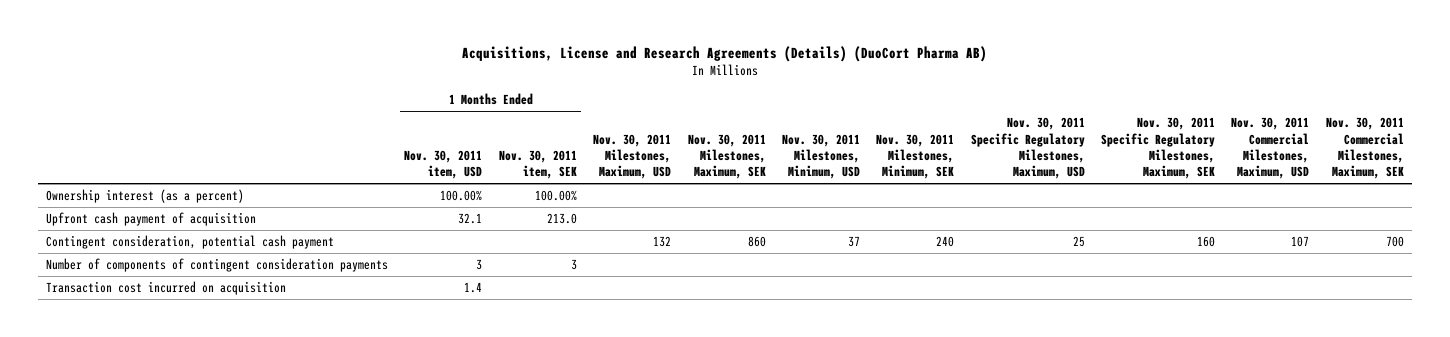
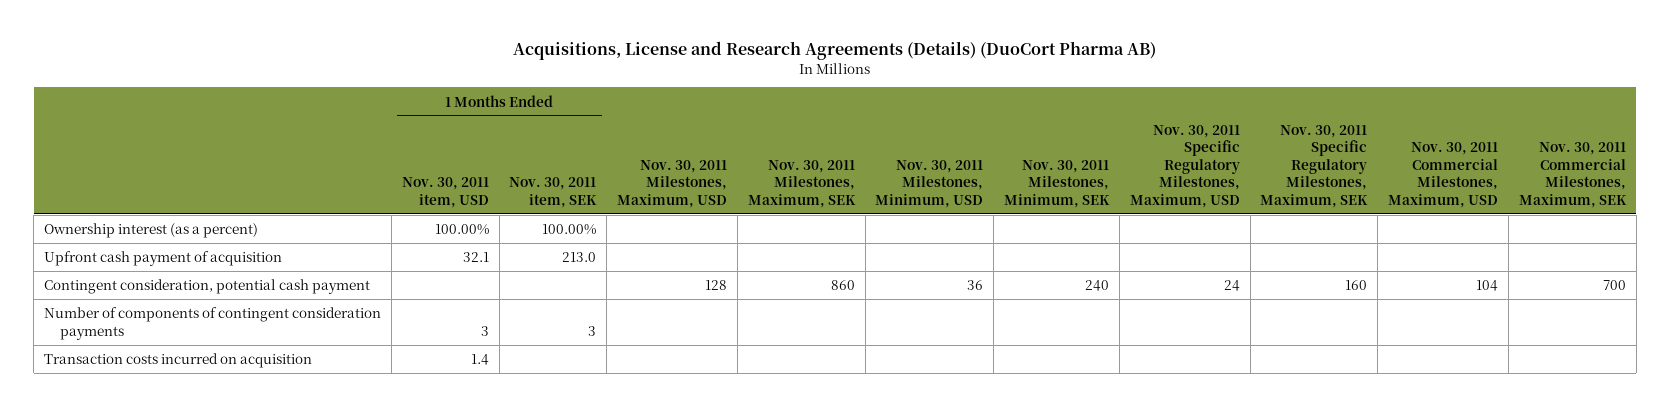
- Contingent consideration, potential cash payment | | | 132 | 860 | 37 | 240 | 25 | 160 | 107 | 700
+ Contingent consideration, potential cash payment | | | 128 | 860 | 36 | 240 | 24 | 160 | 104 | 700
- Transaction cost incurred on acquisition | 1.4 | | | | | | | | |
+ Transaction costs incurred on acquisition | 1.4 | | | | | | | | |

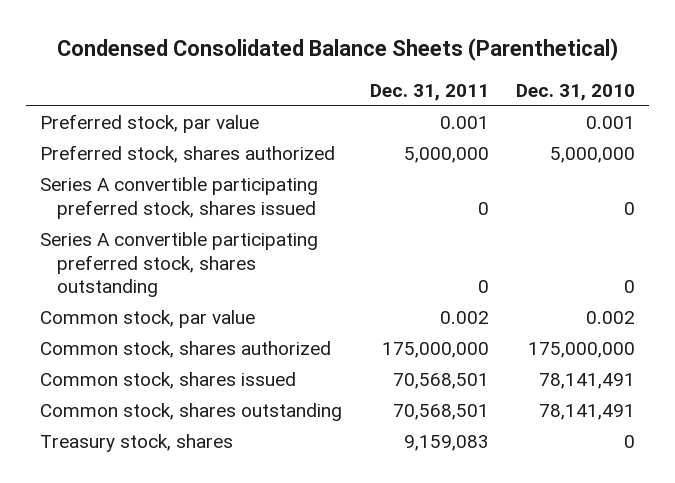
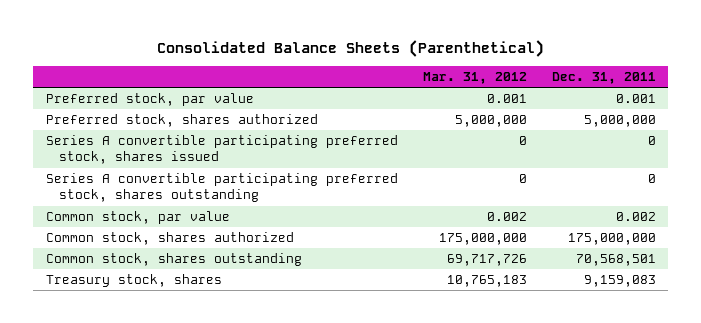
- Condensed Consolidated Balance Sheets (Parenthetical)
+ Consolidated Balance Sheets (Parenthetical)
- | Dec. 31, 2011 | Dec. 31, 2010
+ | Mar. 31, 2012 | Dec. 31, 2011
- Common stock, shares issued | 70,568,501 | 78,141,491

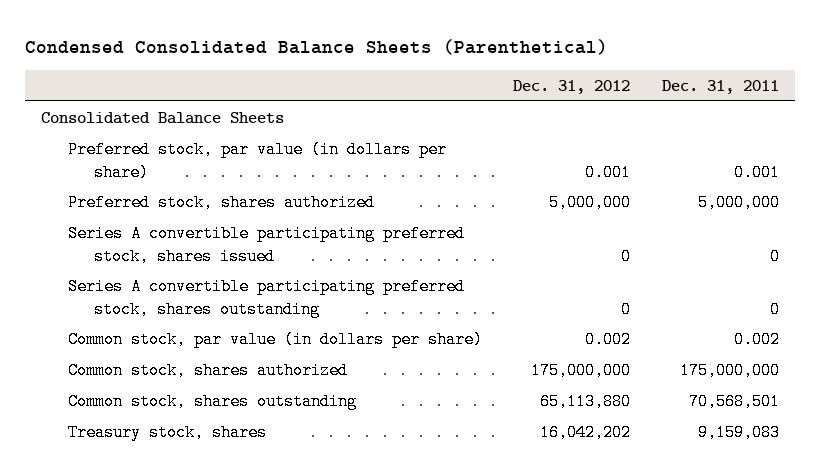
- Consolidated Balance Sheets (Parenthetical)
+ Condensed Consolidated Balance Sheets (Parenthetical)
- | Mar. 31, 2012 | Dec. 31, 2011
+ | Dec. 31, 2012 | Dec. 31, 2011
- Preferred stock, par value | 0.001 | 0.001
+ Consolidated Balance Sheets
+ Preferred stock, par value (in dollars per share) | 0.001 | 0.001
- Common stock, par value | 0.002 | 0.002
+ Common stock, par value (in dollars per share) | 0.002 | 0.002

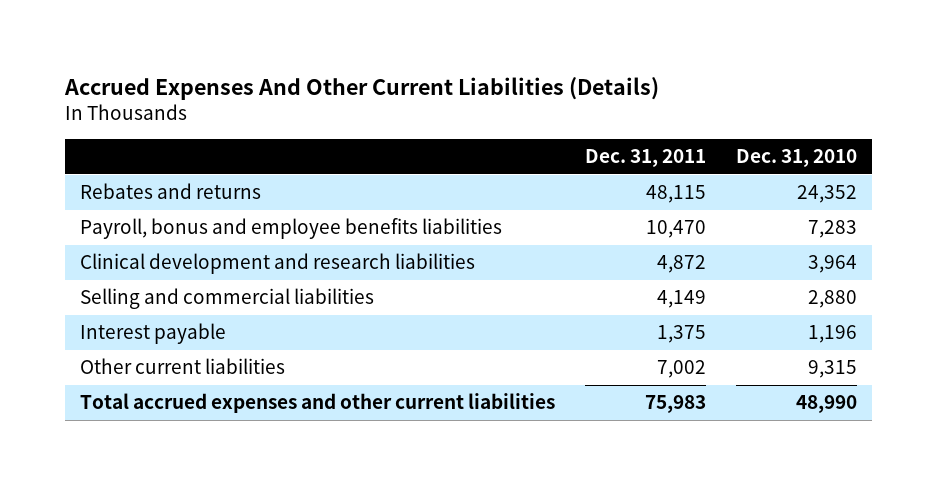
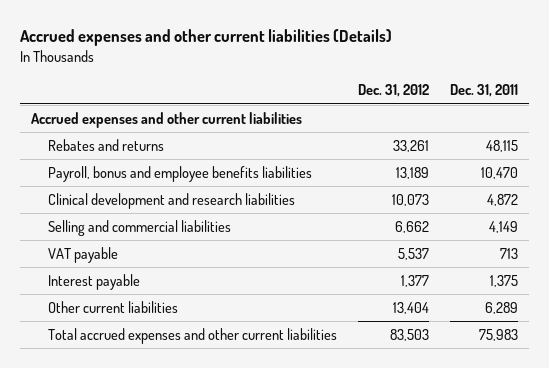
- Accrued Expenses And Other Current Liabilities (Details)
+ Accrued expenses and other current liabilities (Details)
- | Dec. 31, 2011 | Dec. 31, 2010
+ | Dec. 31, 2012 | Dec. 31, 2011
+ Accrued expenses and other current liabilities
+ VAT payable | 5,537 | 713
- Other current liabilities | 7,002 | 9,315
+ Other current liabilities | 13,404 | 6,289

